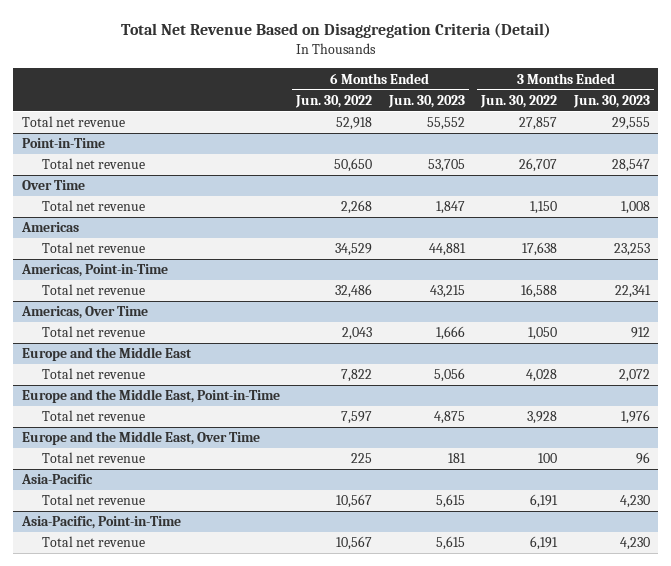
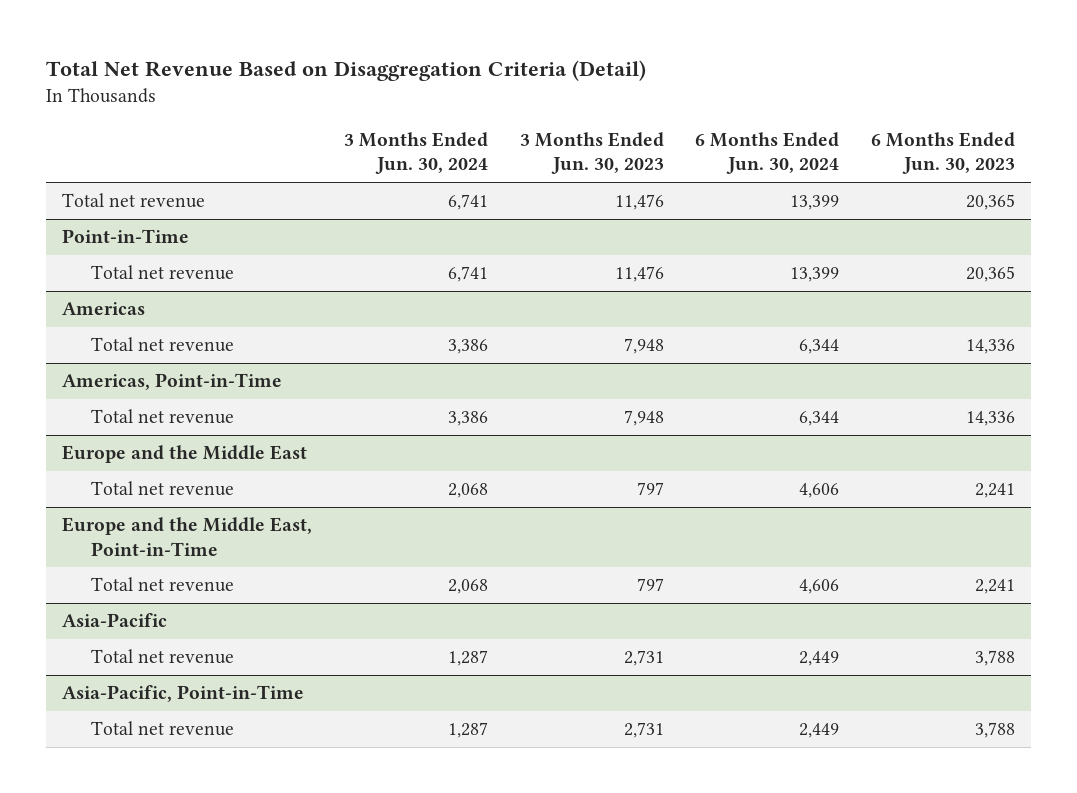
- | 6 Months Ended Jun. 30, 2022 | 6 Months Ended Jun. 30, 2023 | 3 Months Ended Jun. 30, 2022 | 3 Months Ended Jun. 30, 2023
+ | 3 Months Ended Jun. 30, 2024 | 3 Months Ended Jun. 30, 2023 | 6 Months Ended Jun. 30, 2024 | 6 Months Ended Jun. 30, 2023
- Total net revenue | 52,918 | 55,552 | 27,857 | 29,555
+ Total net revenue | 6,741 | 11,476 | 13,399 | 20,365
@ Point-in-Time
- Total net revenue | 50,650 | 53,705 | 26,707 | 28,547
- Over Time
- Total net revenue | 2,268 | 1,847 | 1,150 | 1,008
@ Point-in-Time
+ Total net revenue | 6,741 | 11,476 | 13,399 | 20,365
@ Americas
- Total net revenue | 34,529 | 44,881 | 17,638 | 23,253
+ Total net revenue | 3,386 | 7,948 | 6,344 | 14,336
@ Americas, Point-in-Time
- Total net revenue | 32,486 | 43,215 | 16,588 | 22,341
- Americas, Over Time
- Total net revenue | 2,043 | 1,666 | 1,050 | 912
@ Americas, Point-in-Time
+ Total net revenue | 3,386 | 7,948 | 6,344 | 14,336
@ Europe and the Middle East
- Total net revenue | 7,822 | 5,056 | 4,028 | 2,072
+ Total net revenue | 2,068 | 797 | 4,606 | 2,241
@ Europe and the Middle East, Point-in-Time
- Total net revenue | 7,597 | 4,875 | 3,928 | 1,976
- Europe and the Middle East, Over Time
- Total net revenue | 225 | 181 | 100 | 96
@ Europe and the Middle East, Point-in-Time
+ Total net revenue | 2,068 | 797 | 4,606 | 2,241
@ Asia-Pacific
- Total net revenue | 10,567 | 5,615 | 6,191 | 4,230
+ Total net revenue | 1,287 | 2,731 | 2,449 | 3,788
@ Asia-Pacific, Point-in-Time
- Total net revenue | 10,567 | 5,615 | 6,191 | 4,230
+ Total net revenue | 1,287 | 2,731 | 2,449 | 3,788

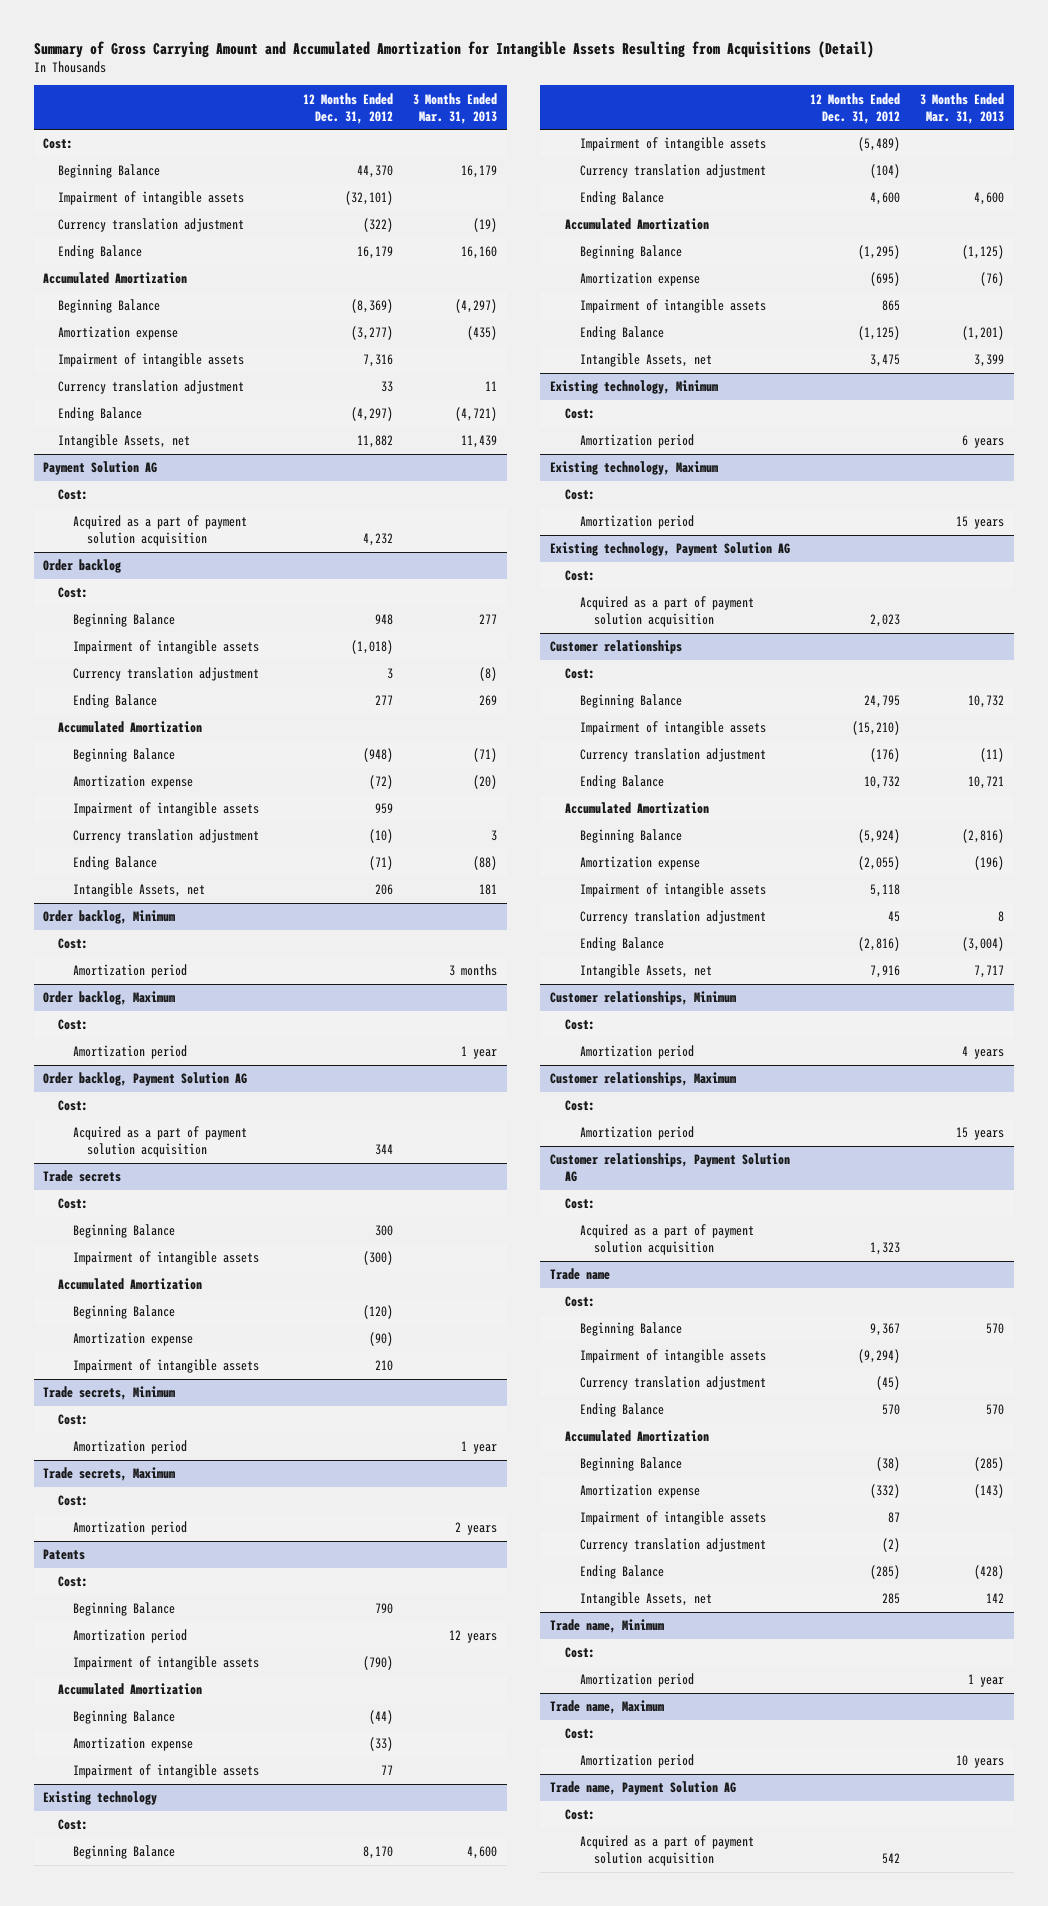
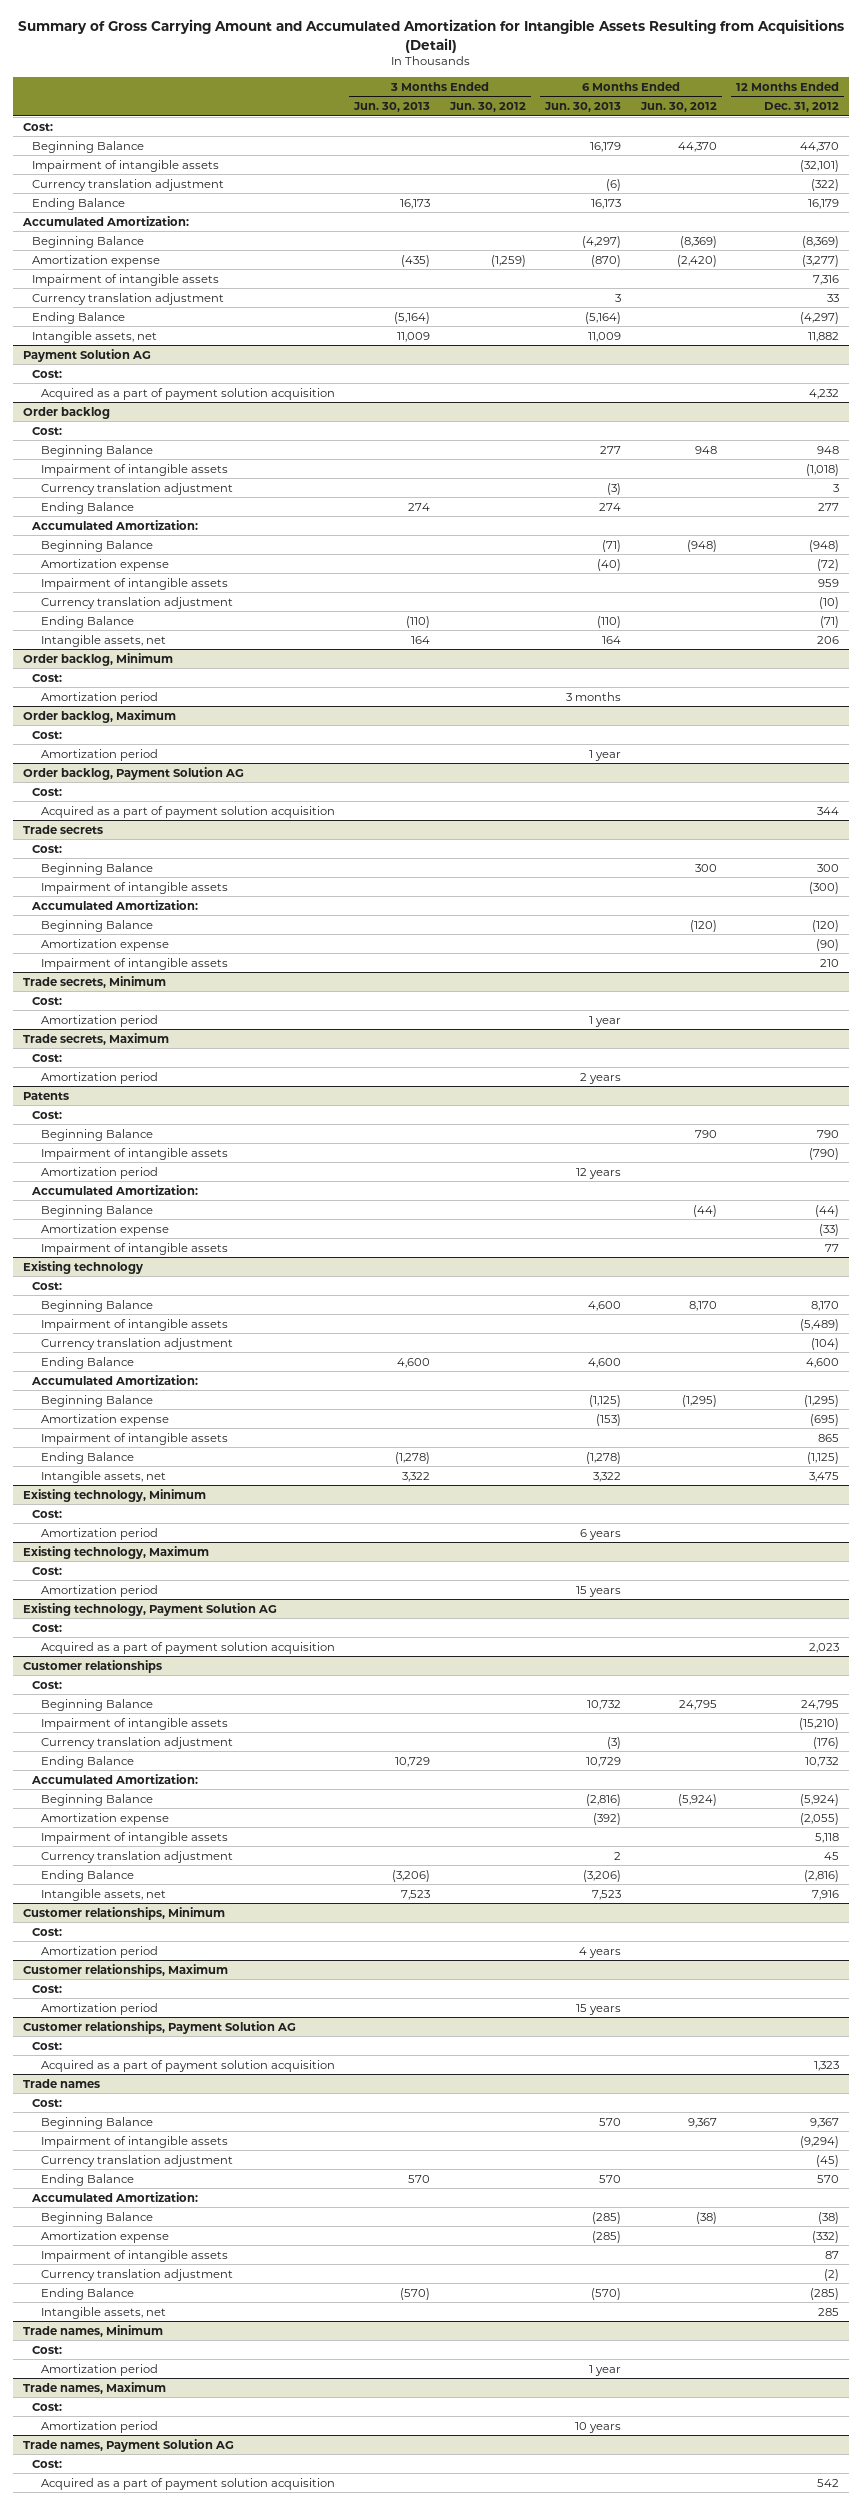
- | 12 Months Ended Dec. 31, 2012 | 3 Months Ended Mar. 31, 2013
+ | 3 Months Ended Jun. 30, 2013 | 3 Months Ended Jun. 30, 2012 | 6 Months Ended Jun. 30, 2013 | 6 Months Ended Jun. 30, 2012 | 12 Months Ended Dec. 31, 2012
- Accumulated Amortization
+ Accumulated Amortization:
- Intangible Assets, net | 11,882 | 11,439
+ Intangible assets, net | 11,009 | | 11,009 | | 11,882
@ Order backlog
- Accumulated Amortization
+ Accumulated Amortization:
- Intangible Assets, net | 206 | 181
+ Intangible assets, net | 164 | | 164 | | 206
@ Trade secrets
- Accumulated Amortization
+ Accumulated Amortization:
@ Patents
- Accumulated Amortization
moved down: Amortization period | | | 12 years | |
+ Accumulated Amortization:
@ Existing technology
- Accumulated Amortization
+ Accumulated Amortization:
- Intangible Assets, net | 3,475 | 3,399
+ Intangible assets, net | 3,322 | | 3,322 | | 3,475
@ Customer relationships
- Accumulated Amortization
+ Accumulated Amortization:
- Intangible Assets, net | 7,916 | 7,717
+ Intangible assets, net | 7,523 | | 7,523 | | 7,916
- Trade name
+ Trade names
- Accumulated Amortization
+ Accumulated Amortization:
- Intangible Assets, net | 285 | 142
- Trade name, Minimum
+ Intangible assets, net | | | | | 285
+ Trade names, Minimum
- Trade name, Maximum
+ Trade names, Maximum
- Trade name, Payment Solution AG
+ Trade names, Payment Solution AG

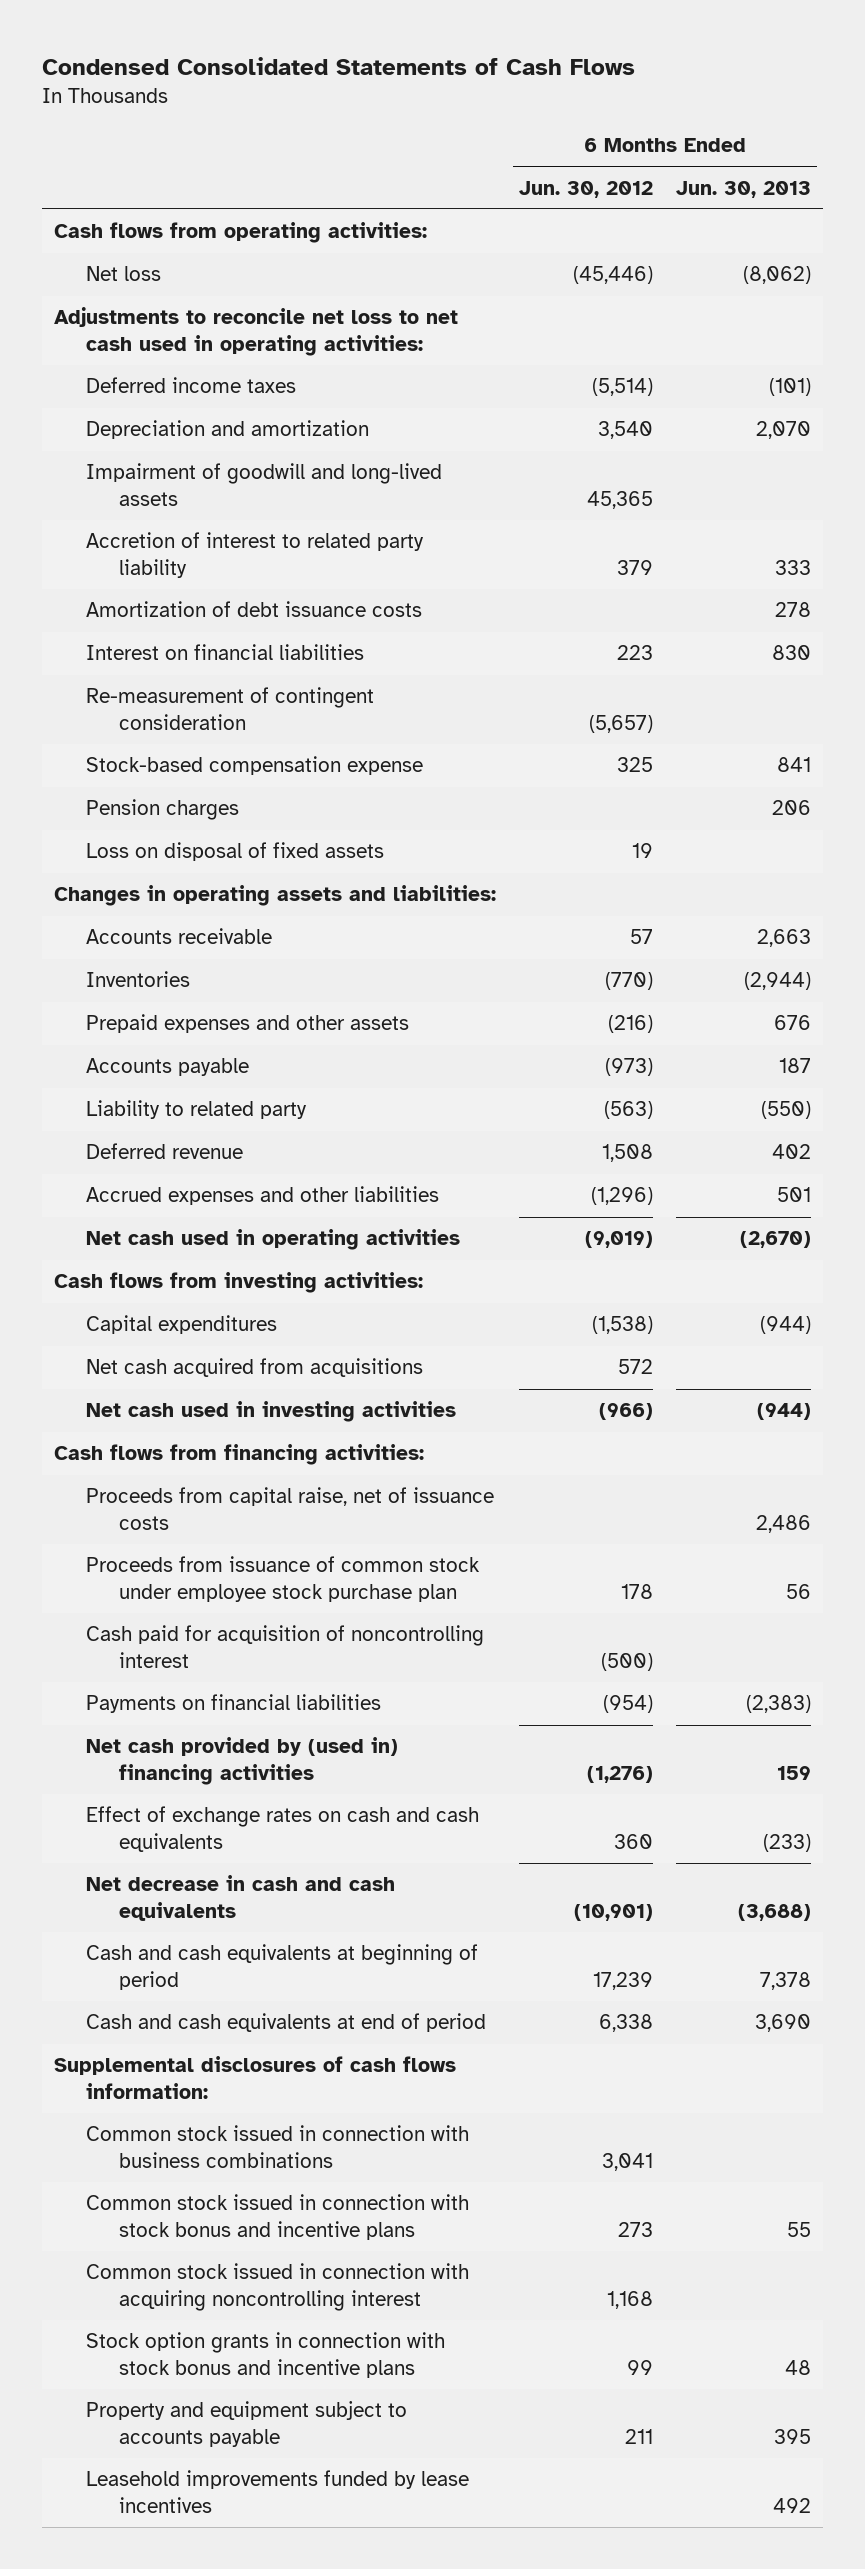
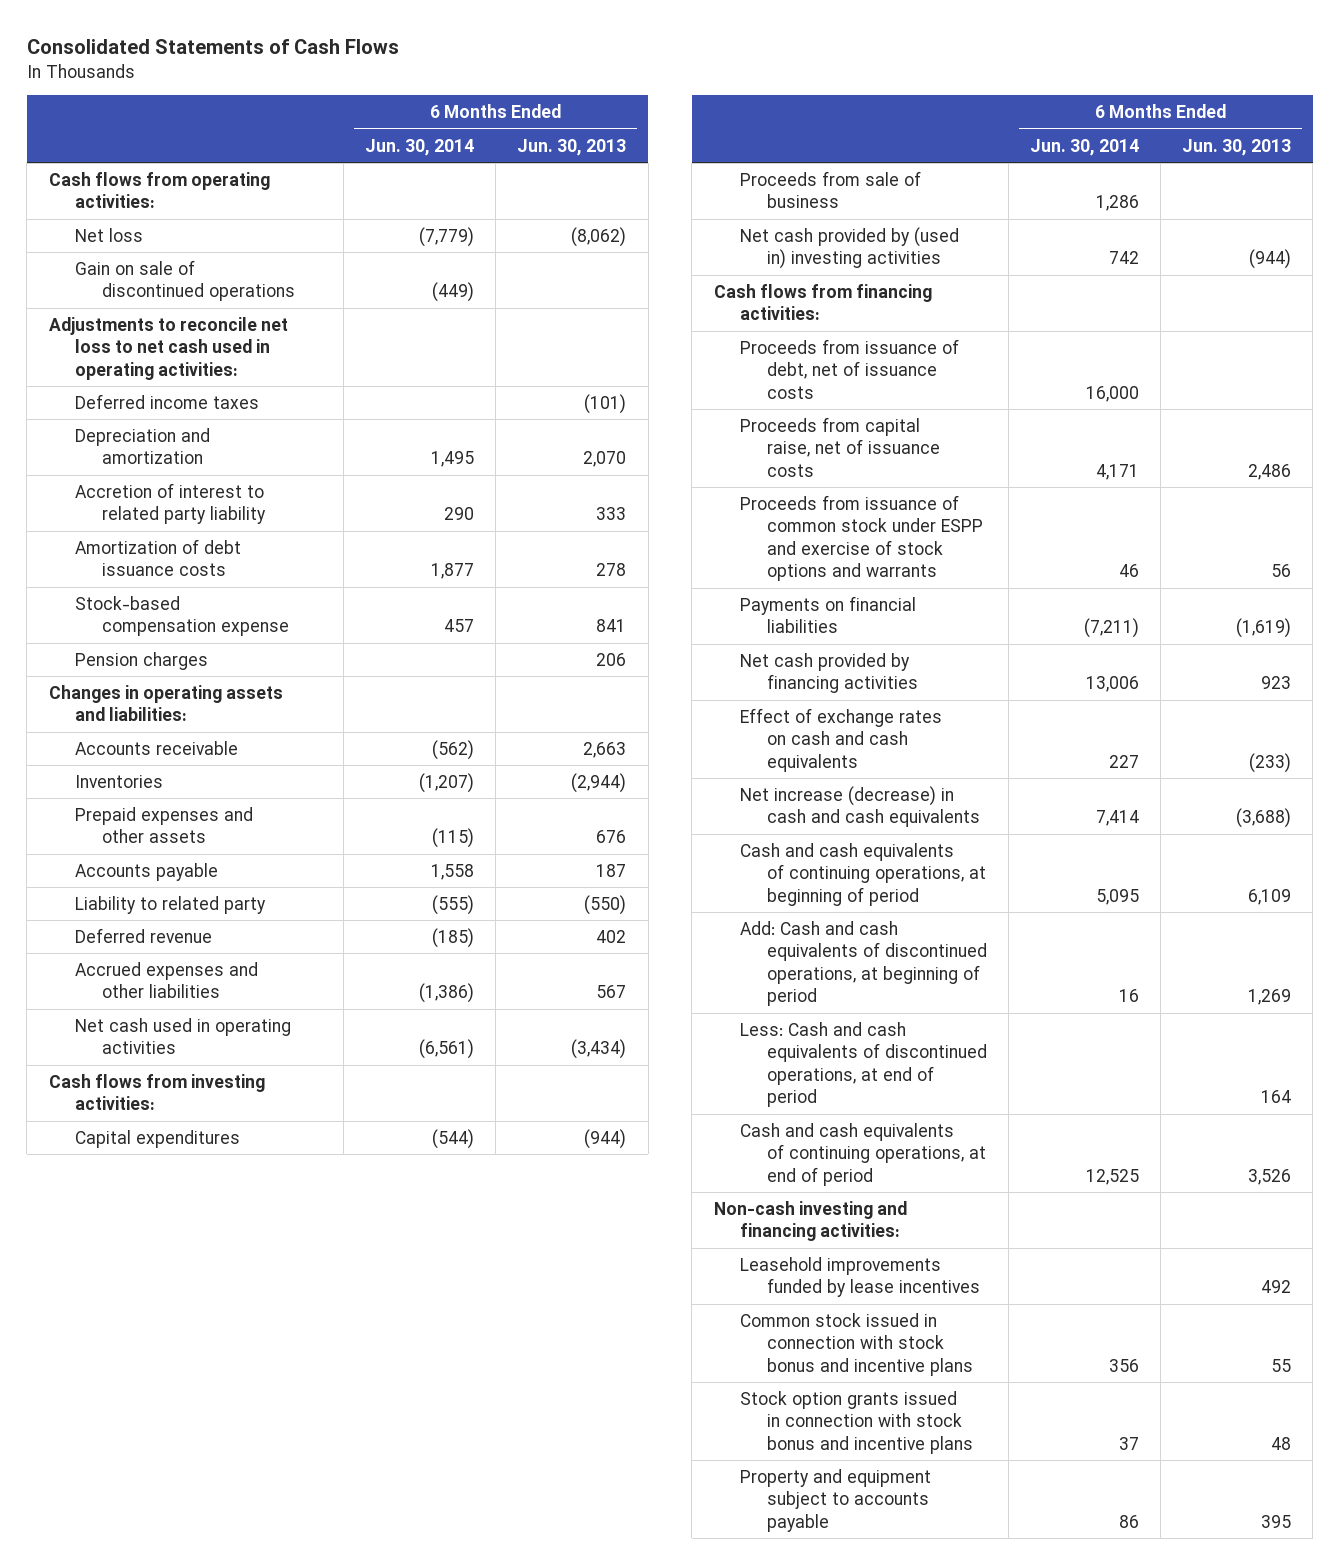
- Condensed Consolidated Statements of Cash Flows
+ Consolidated Statements of Cash Flows
- | 6 Months Ended Jun. 30, 2012 | 6 Months Ended Jun. 30, 2013
+ | 6 Months Ended Jun. 30, 2014 | 6 Months Ended Jun. 30, 2013
+ Gain on sale of discontinued operations | (449) |
- Impairment of goodwill and long-lived assets | 45,365 |
- Interest on financial liabilities | 223 | 830
- Re-measurement of contingent consideration | (5,657) |
- Loss on disposal of fixed assets | 19 |
- Accrued expenses and other liabilities | (1,296) | 501
- Net cash used in operating activities | (9,019) | (2,670)
+ Accrued expenses and other liabilities | (1,386) | 567
+ Net cash used in operating activities | (6,561) | (3,434)
- Net cash acquired from acquisitions | 572 |
- Net cash used in investing activities | (966) | (944)
+ Proceeds from sale of business | 1,286 |
+ Net cash provided by (used in) investing activities | 742 | (944)
+ Proceeds from issuance of debt, net of issuance costs | 16,000 |
- Proceeds from issuance of common stock under employee stock purchase plan | 178 | 56
- Cash paid for acquisition of noncontrolling interest | (500) |
- Payments on financial liabilities | (954) | (2,383)
- Net cash provided by (used in) financing activities | (1,276) | 159
+ Proceeds from issuance of common stock under ESPP and exercise of stock options and warrants | 46 | 56
+ Payments on financial liabilities | (7,211) | (1,619)
+ Net cash provided by financing activities | 13,006 | 923
- Net decrease in cash and cash equivalents | (10,901) | (3,688)
- Cash and cash equivalents at beginning of period | 17,239 | 7,378
- Cash and cash equivalents at end of period | 6,338 | 3,690
- Supplemental disclosures of cash flows information:
- Common stock issued in connection with business combinations | 3,041 |
+ Net increase (decrease) in cash and cash equivalents | 7,414 | (3,688)
+ Cash and cash equivalents of continuing operations, at beginning of period | 5,095 | 6,109
+ Add: Cash and cash equivalents of discontinued operations, at beginning of period | 16 | 1,269
+ Less: Cash and cash equivalents of discontinued operations, at end of period | | 164
+ Cash and cash equivalents of continuing operations, at end of period | 12,525 | 3,526
+ Non-cash investing and financing activities:
moved up: Leasehold improvements funded by lease incentives | | 492
- Common stock issued in connection with acquiring noncontrolling interest | 1,168 |
- Stock option grants in connection with stock bonus and incentive plans | 99 | 48
+ Stock option grants issued in connection with stock bonus and incentive plans | 37 | 48

